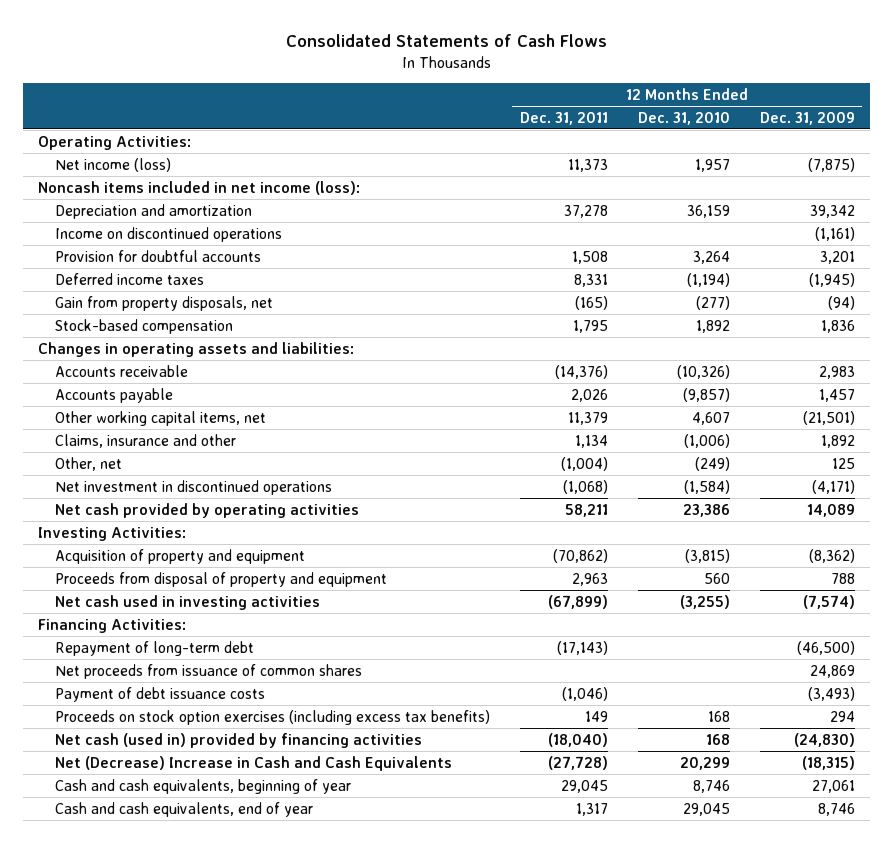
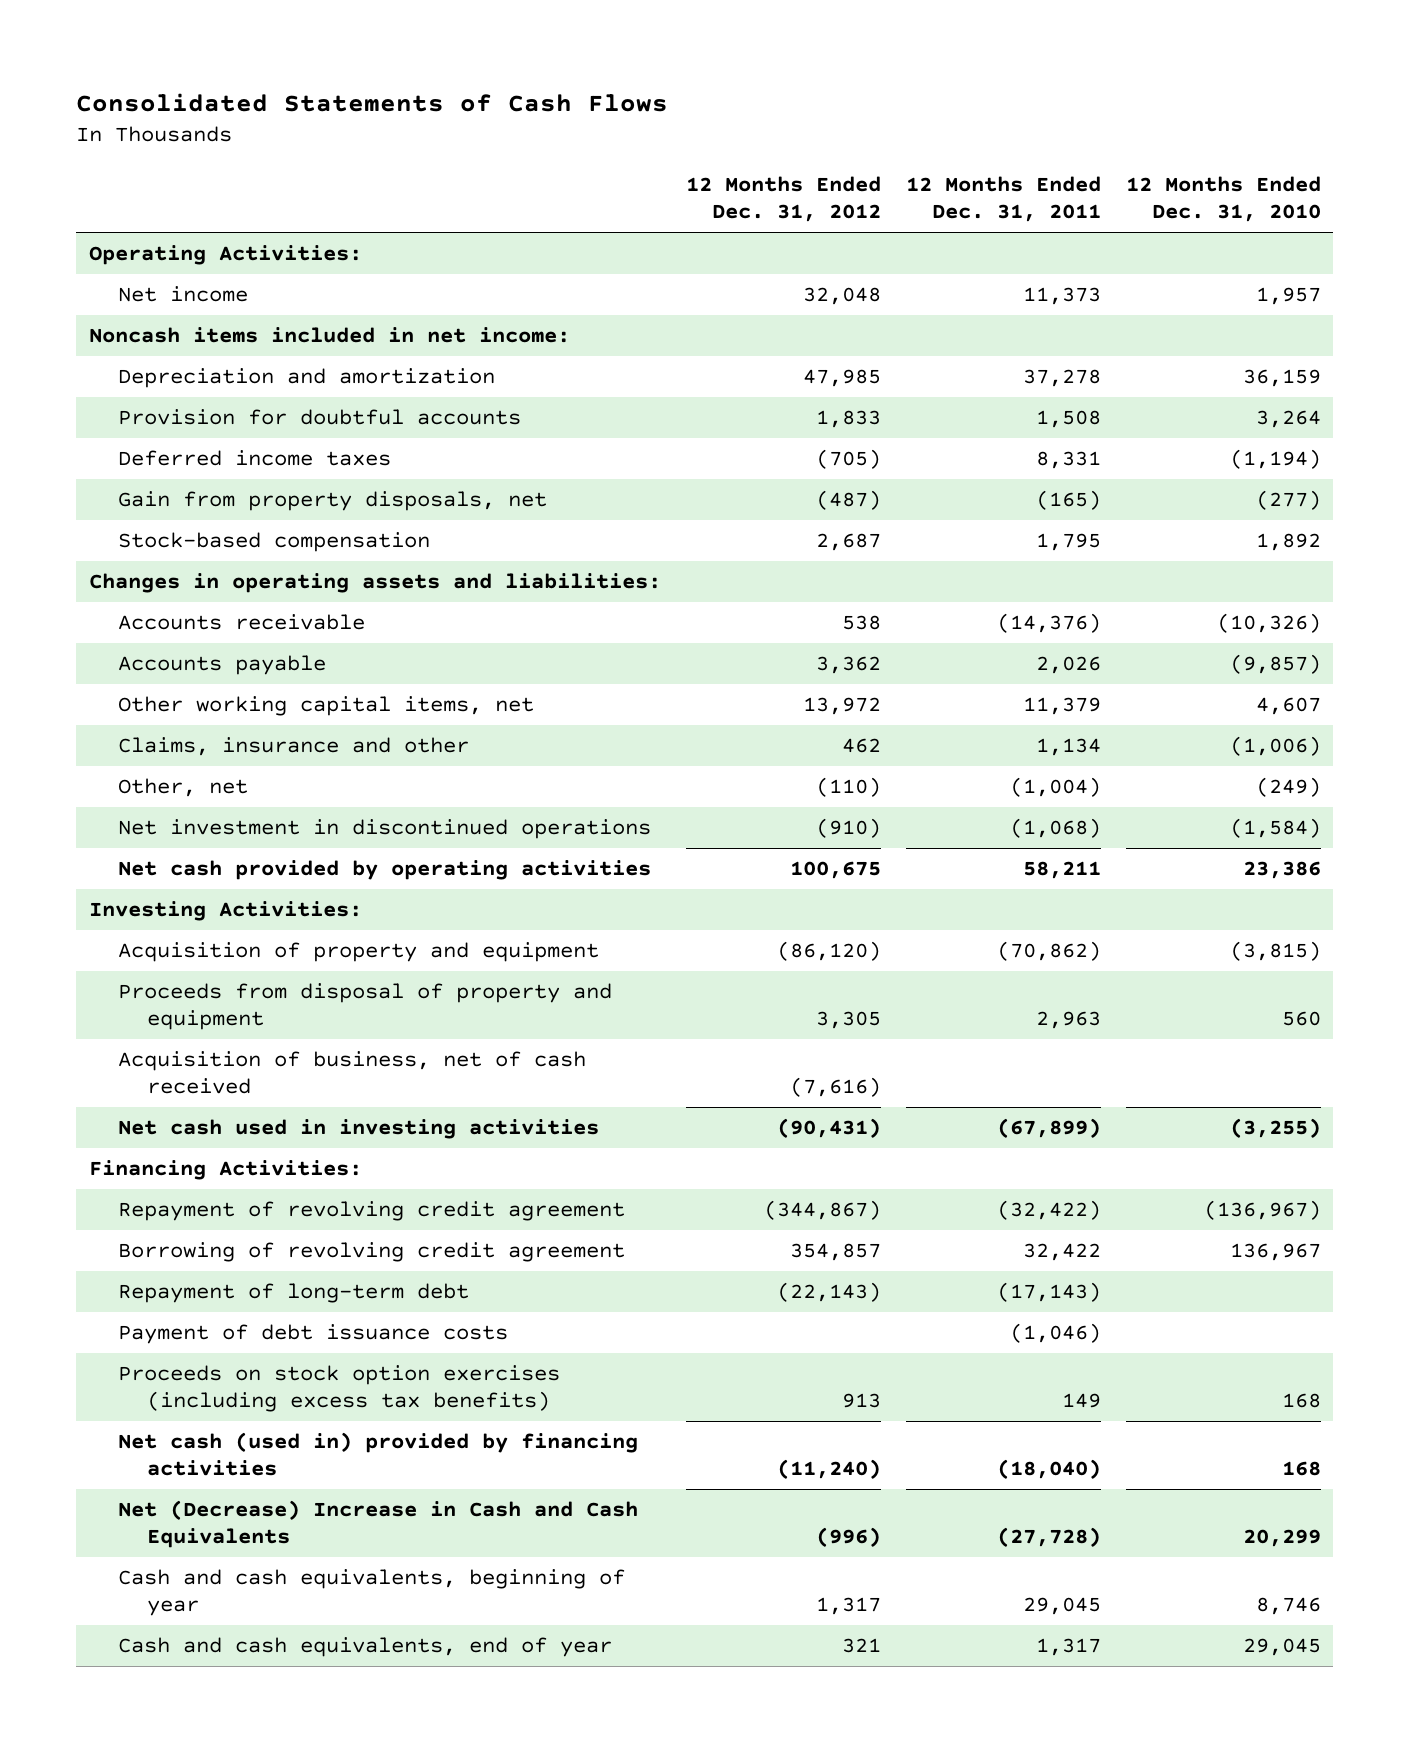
- | 12 Months Ended Dec. 31, 2011 | 12 Months Ended Dec. 31, 2010 | 12 Months Ended Dec. 31, 2009
+ | 12 Months Ended Dec. 31, 2012 | 12 Months Ended Dec. 31, 2011 | 12 Months Ended Dec. 31, 2010
- Net income (loss) | 11,373 | 1,957 | (7,875)
- Noncash items included in net income (loss):
+ Net income | 32,048 | 11,373 | 1,957
+ Noncash items included in net income:
- Income on discontinued operations | | | (1,161)
+ Acquisition of business, net of cash received | (7,616) | |
+ Repayment of revolving credit agreement | (344,867) | (32,422) | (136,967)
+ Borrowing of revolving credit agreement | 354,857 | 32,422 | 136,967
- Net proceeds from issuance of common shares | | | 24,869

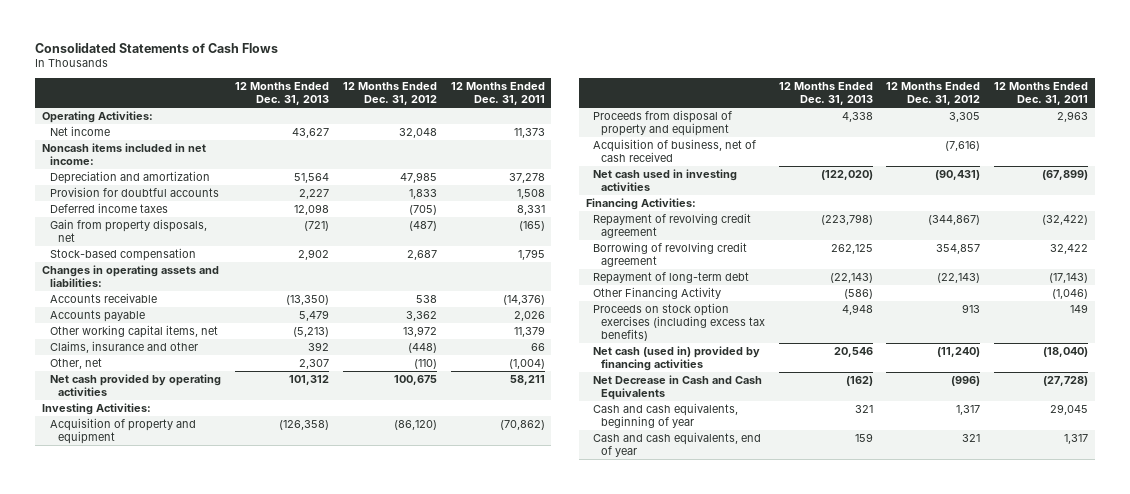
- | 12 Months Ended Dec. 31, 2012 | 12 Months Ended Dec. 31, 2011 | 12 Months Ended Dec. 31, 2010
+ | 12 Months Ended Dec. 31, 2013 | 12 Months Ended Dec. 31, 2012 | 12 Months Ended Dec. 31, 2011
- Claims, insurance and other | 462 | 1,134 | (1,006)
+ Claims, insurance and other | 392 | (448) | 66
- Net investment in discontinued operations | (910) | (1,068) | (1,584)
- Payment of debt issuance costs | | (1,046) |
+ Other Financing Activity | (586) | | (1,046)
- Net (Decrease) Increase in Cash and Cash Equivalents | (996) | (27,728) | 20,299
+ Net Decrease in Cash and Cash Equivalents | (162) | (996) | (27,728)

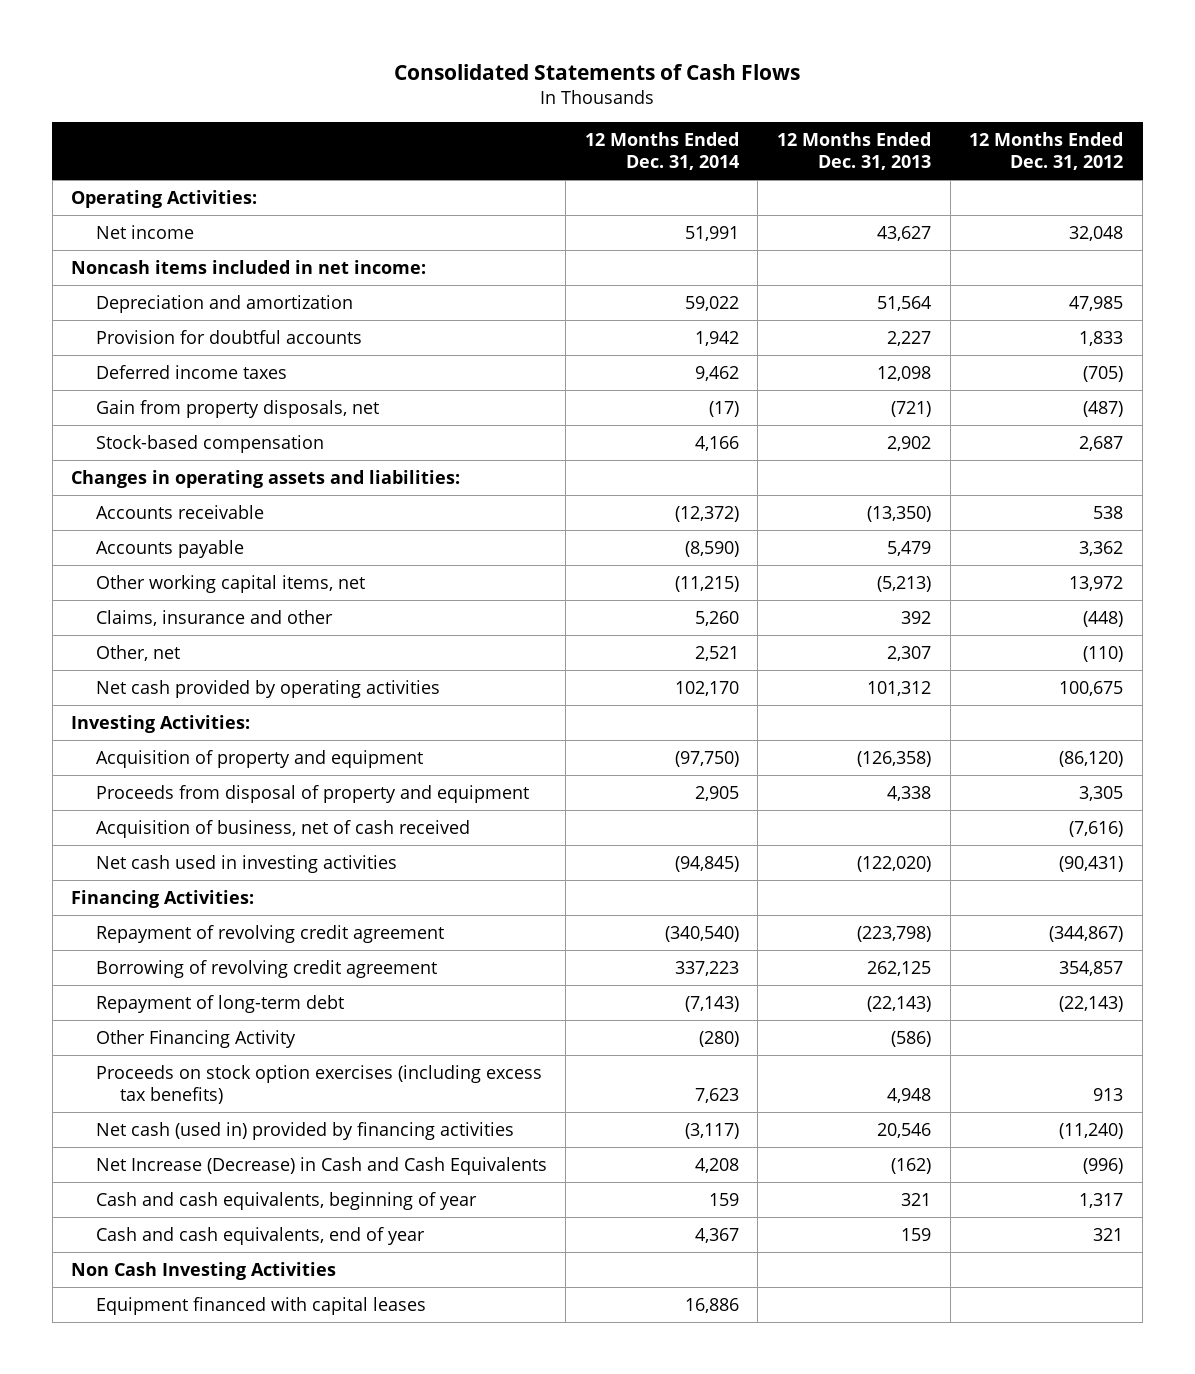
- | 12 Months Ended Dec. 31, 2013 | 12 Months Ended Dec. 31, 2012 | 12 Months Ended Dec. 31, 2011
+ | 12 Months Ended Dec. 31, 2014 | 12 Months Ended Dec. 31, 2013 | 12 Months Ended Dec. 31, 2012
- Net Decrease in Cash and Cash Equivalents | (162) | (996) | (27,728)
+ Net Increase (Decrease) in Cash and Cash Equivalents | 4,208 | (162) | (996)
+ Non Cash Investing Activities
+ Equipment financed with capital leases | 16,886 | |

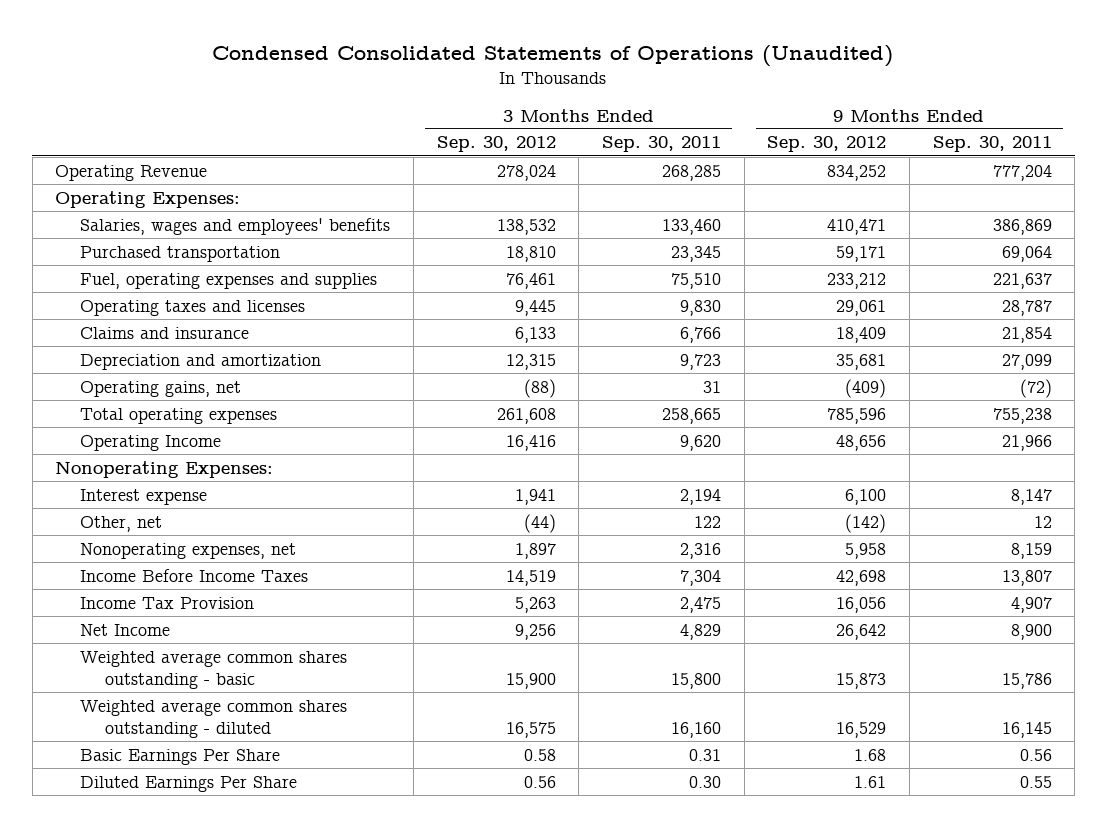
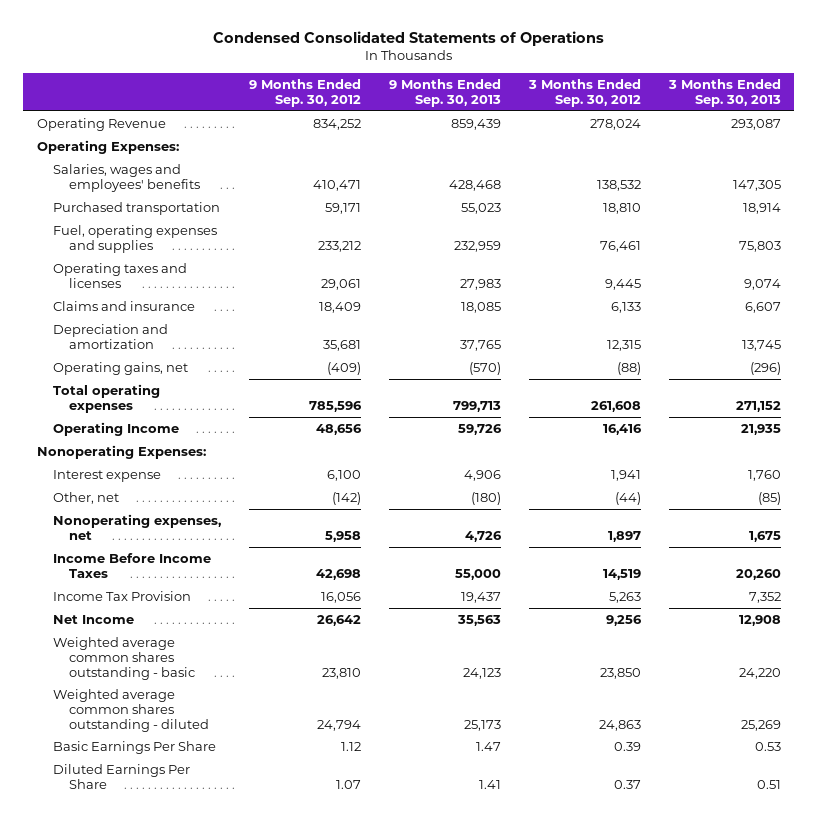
- Condensed Consolidated Statements of Operations (Unaudited)
+ Condensed Consolidated Statements of Operations
- | 3 Months Ended Sep. 30, 2012 | 3 Months Ended Sep. 30, 2011 | 9 Months Ended Sep. 30, 2012 | 9 Months Ended Sep. 30, 2011
+ | 9 Months Ended Sep. 30, 2012 | 9 Months Ended Sep. 30, 2013 | 3 Months Ended Sep. 30, 2012 | 3 Months Ended Sep. 30, 2013
- Weighted average common shares outstanding - basic | 15,900 | 15,800 | 15,873 | 15,786
- Weighted average common shares outstanding - diluted | 16,575 | 16,160 | 16,529 | 16,145
- Basic Earnings Per Share | 0.58 | 0.31 | 1.68 | 0.56
- Diluted Earnings Per Share | 0.56 | 0.30 | 1.61 | 0.55
+ Weighted average common shares outstanding - basic | 23,810 | 24,123 | 23,850 | 24,220
+ Weighted average common shares outstanding - diluted | 24,794 | 25,173 | 24,863 | 25,269
+ Basic Earnings Per Share | 1.12 | 1.47 | 0.39 | 0.53
+ Diluted Earnings Per Share | 1.07 | 1.41 | 0.37 | 0.51

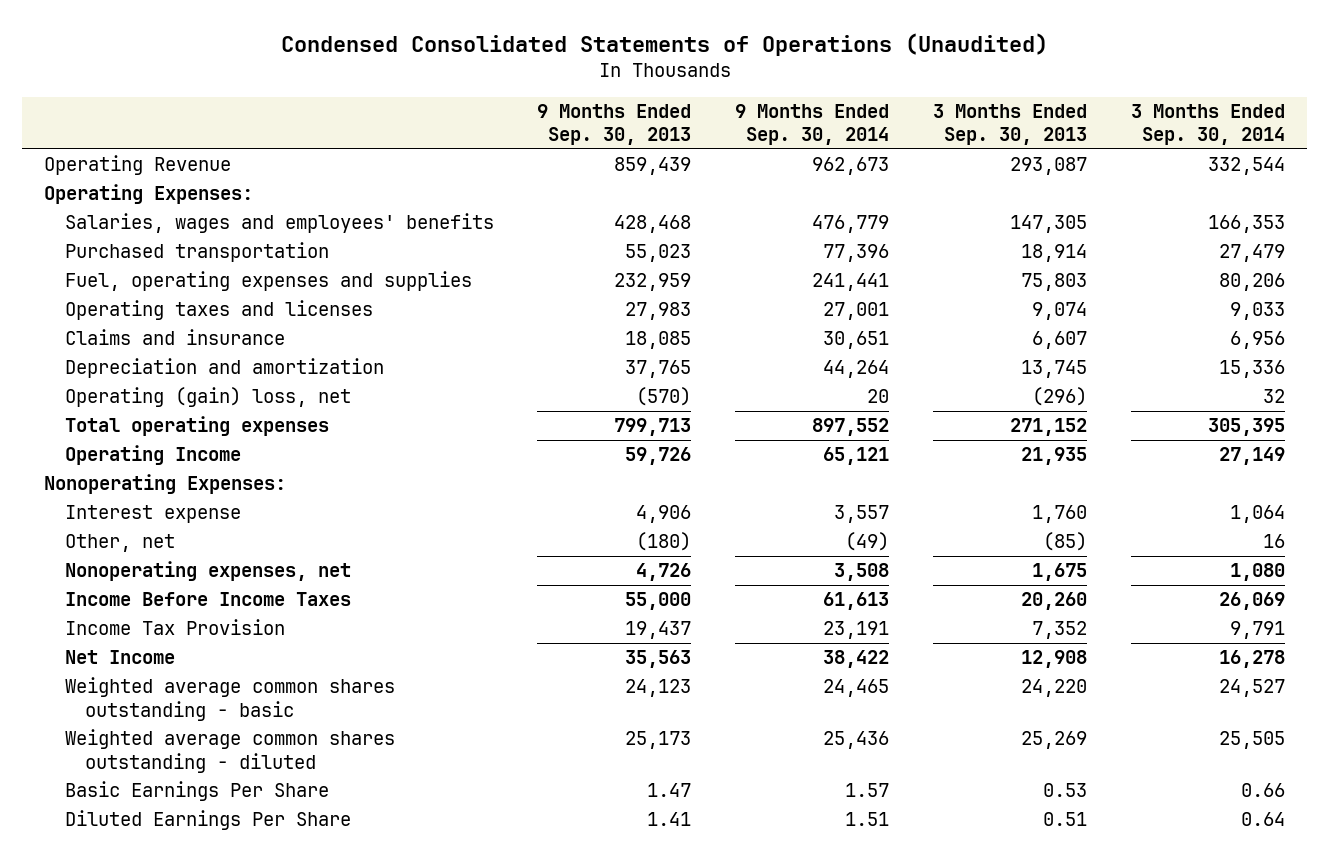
- Condensed Consolidated Statements of Operations
+ Condensed Consolidated Statements of Operations (Unaudited)
- | 9 Months Ended Sep. 30, 2012 | 9 Months Ended Sep. 30, 2013 | 3 Months Ended Sep. 30, 2012 | 3 Months Ended Sep. 30, 2013
+ | 9 Months Ended Sep. 30, 2013 | 9 Months Ended Sep. 30, 2014 | 3 Months Ended Sep. 30, 2013 | 3 Months Ended Sep. 30, 2014
- Operating gains, net | (409) | (570) | (88) | (296)
+ Operating (gain) loss, net | (570) | 20 | (296) | 32

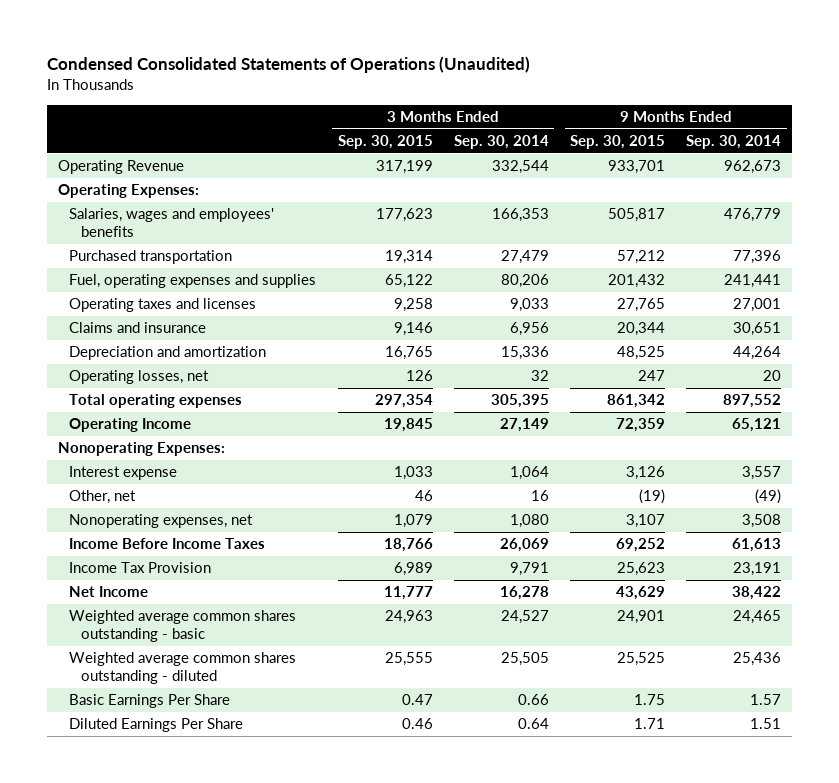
- | 9 Months Ended Sep. 30, 2013 | 9 Months Ended Sep. 30, 2014 | 3 Months Ended Sep. 30, 2013 | 3 Months Ended Sep. 30, 2014
+ | 3 Months Ended Sep. 30, 2015 | 3 Months Ended Sep. 30, 2014 | 9 Months Ended Sep. 30, 2015 | 9 Months Ended Sep. 30, 2014
- Operating (gain) loss, net | (570) | 20 | (296) | 32
+ Operating losses, net | 126 | 32 | 247 | 20

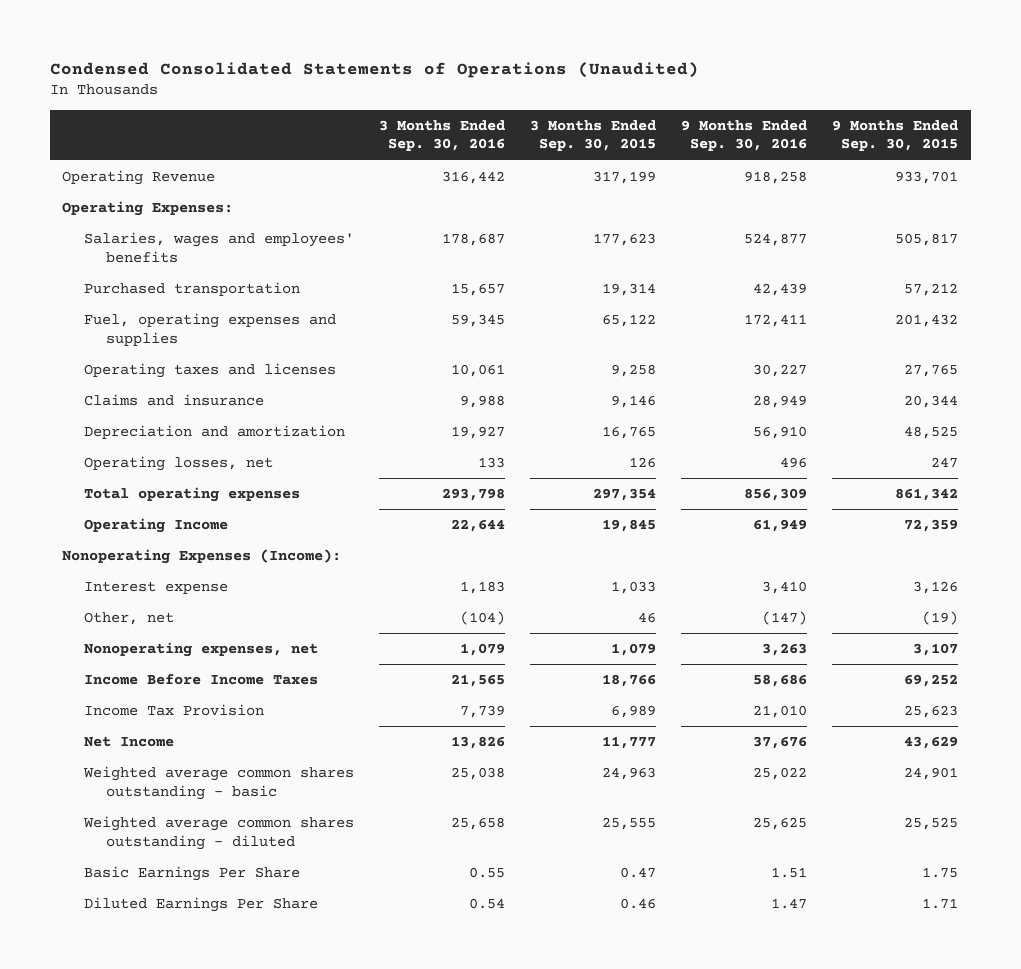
- | 3 Months Ended Sep. 30, 2015 | 3 Months Ended Sep. 30, 2014 | 9 Months Ended Sep. 30, 2015 | 9 Months Ended Sep. 30, 2014
+ | 3 Months Ended Sep. 30, 2016 | 3 Months Ended Sep. 30, 2015 | 9 Months Ended Sep. 30, 2016 | 9 Months Ended Sep. 30, 2015
- Nonoperating Expenses:
+ Nonoperating Expenses (Income):

